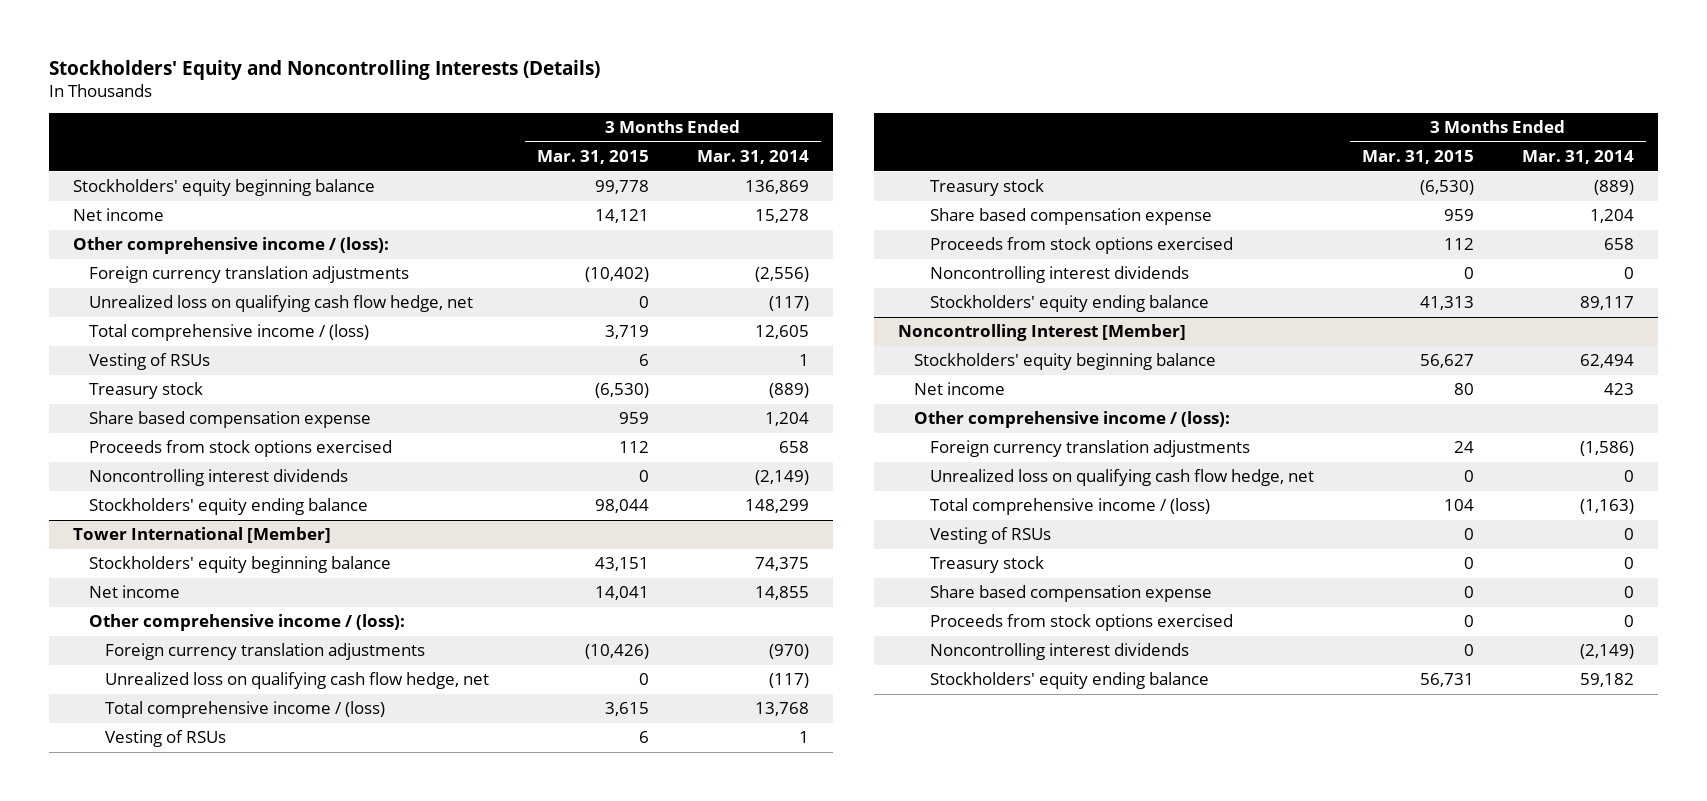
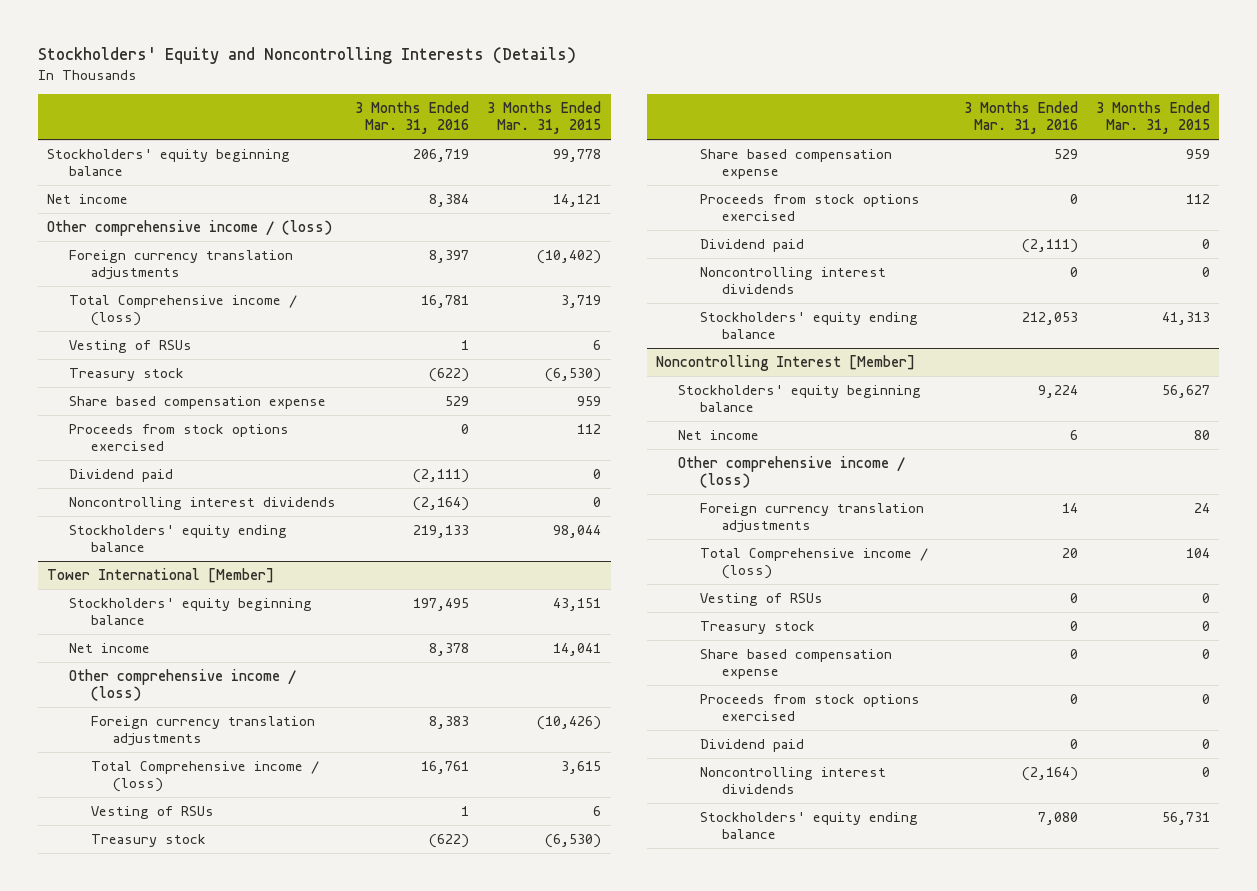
- | 3 Months Ended Mar. 31, 2015 | 3 Months Ended Mar. 31, 2014
+ | 3 Months Ended Mar. 31, 2016 | 3 Months Ended Mar. 31, 2015
- Other comprehensive income / (loss):
+ Other comprehensive income / (loss)
- Unrealized loss on qualifying cash flow hedge, net | 0 | (117)
- Total comprehensive income / (loss) | 3,719 | 12,605
+ Total Comprehensive income / (loss) | 16,781 | 3,719
+ Dividend paid | (2,111) | 0
@ Tower International [Member]
- Other comprehensive income / (loss):
+ Other comprehensive income / (loss)
- Unrealized loss on qualifying cash flow hedge, net | 0 | (117)
- Total comprehensive income / (loss) | 3,615 | 13,768
+ Total Comprehensive income / (loss) | 16,761 | 3,615
+ Dividend paid | (2,111) | 0
@ Noncontrolling Interest [Member]
- Other comprehensive income / (loss):
+ Other comprehensive income / (loss)
- Unrealized loss on qualifying cash flow hedge, net | 0 | 0
- Total comprehensive income / (loss) | 104 | (1,163)
+ Total Comprehensive income / (loss) | 20 | 104
+ Dividend paid | 0 | 0

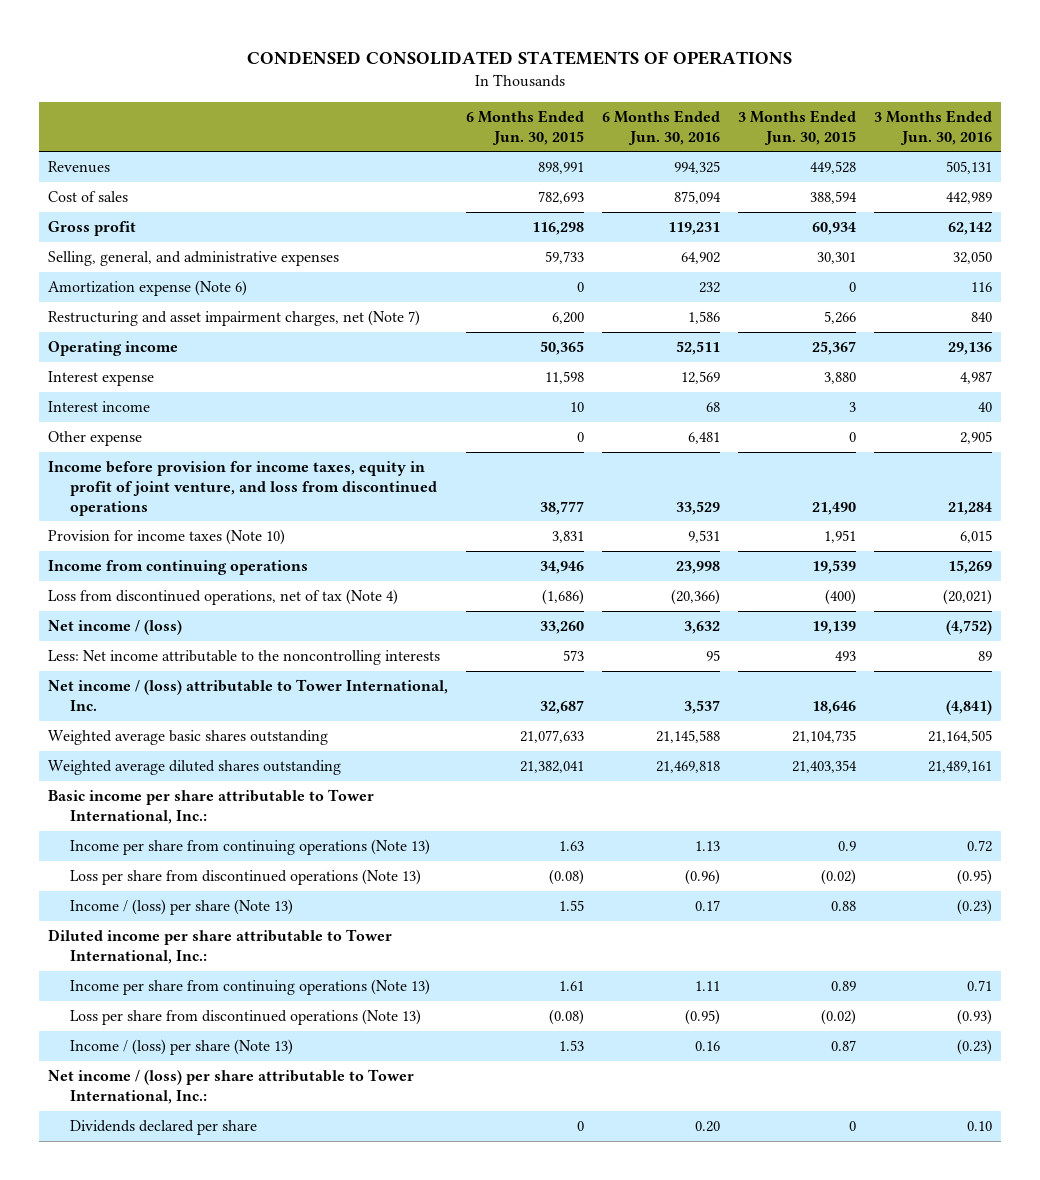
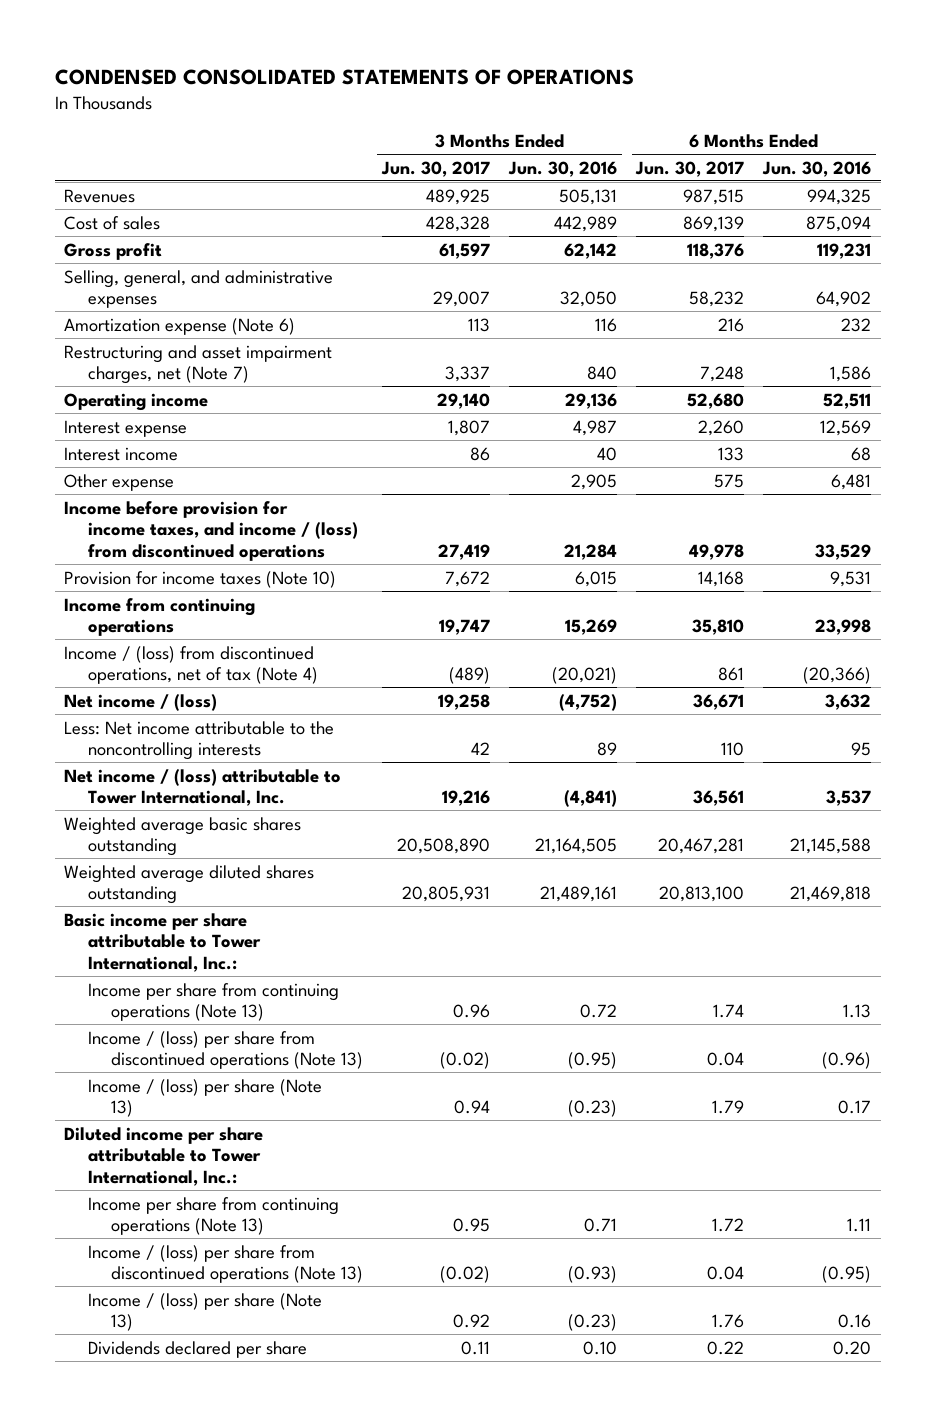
- | 6 Months Ended Jun. 30, 2015 | 6 Months Ended Jun. 30, 2016 | 3 Months Ended Jun. 30, 2015 | 3 Months Ended Jun. 30, 2016
+ | 3 Months Ended Jun. 30, 2017 | 3 Months Ended Jun. 30, 2016 | 6 Months Ended Jun. 30, 2017 | 6 Months Ended Jun. 30, 2016
- Income before provision for income taxes, equity in profit of joint venture, and loss from discontinued operations | 38,777 | 33,529 | 21,490 | 21,284
+ Income before provision for income taxes, and income / (loss) from discontinued operations | 27,419 | 21,284 | 49,978 | 33,529
- Loss from discontinued operations, net of tax (Note 4) | (1,686) | (20,366) | (400) | (20,021)
+ Income / (loss) from discontinued operations, net of tax (Note 4) | (489) | (20,021) | 861 | (20,366)
- Loss per share from discontinued operations (Note 13) | (0.08) | (0.96) | (0.02) | (0.95)
+ Income / (loss) per share from discontinued operations (Note 13) | (0.02) | (0.95) | 0.04 | (0.96)
- Loss per share from discontinued operations (Note 13) | (0.08) | (0.95) | (0.02) | (0.93)
+ Income / (loss) per share from discontinued operations (Note 13) | (0.02) | (0.93) | 0.04 | (0.95)
- Net income / (loss) per share attributable to Tower International, Inc.:

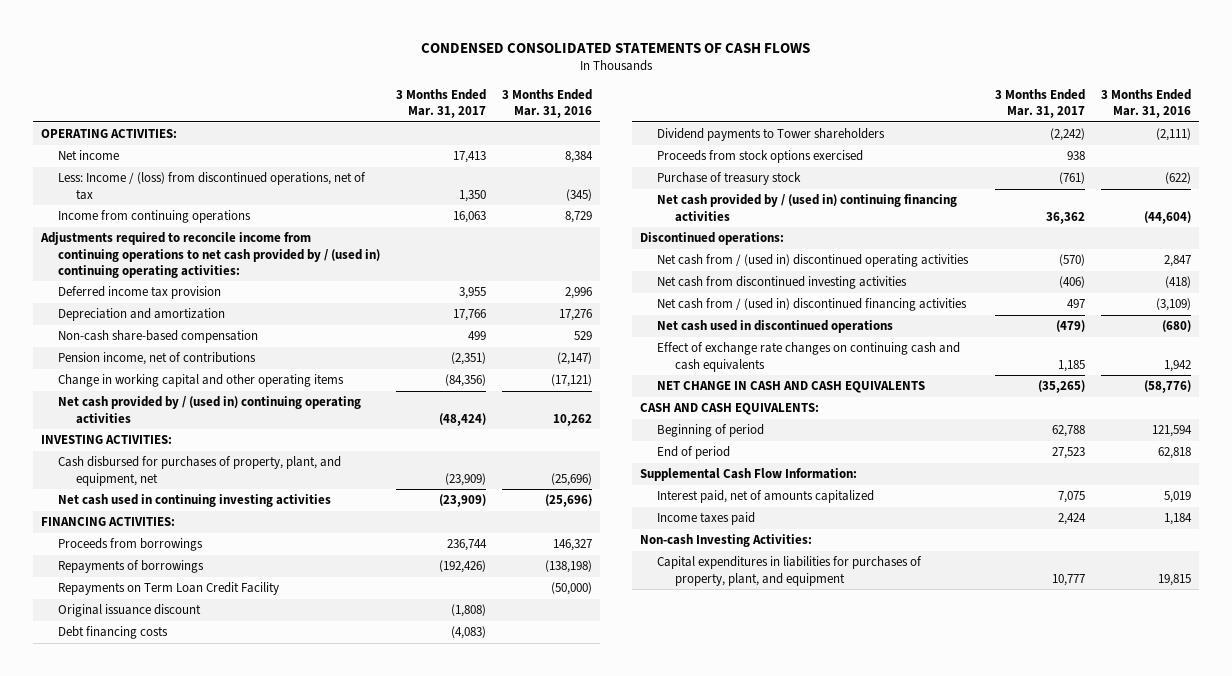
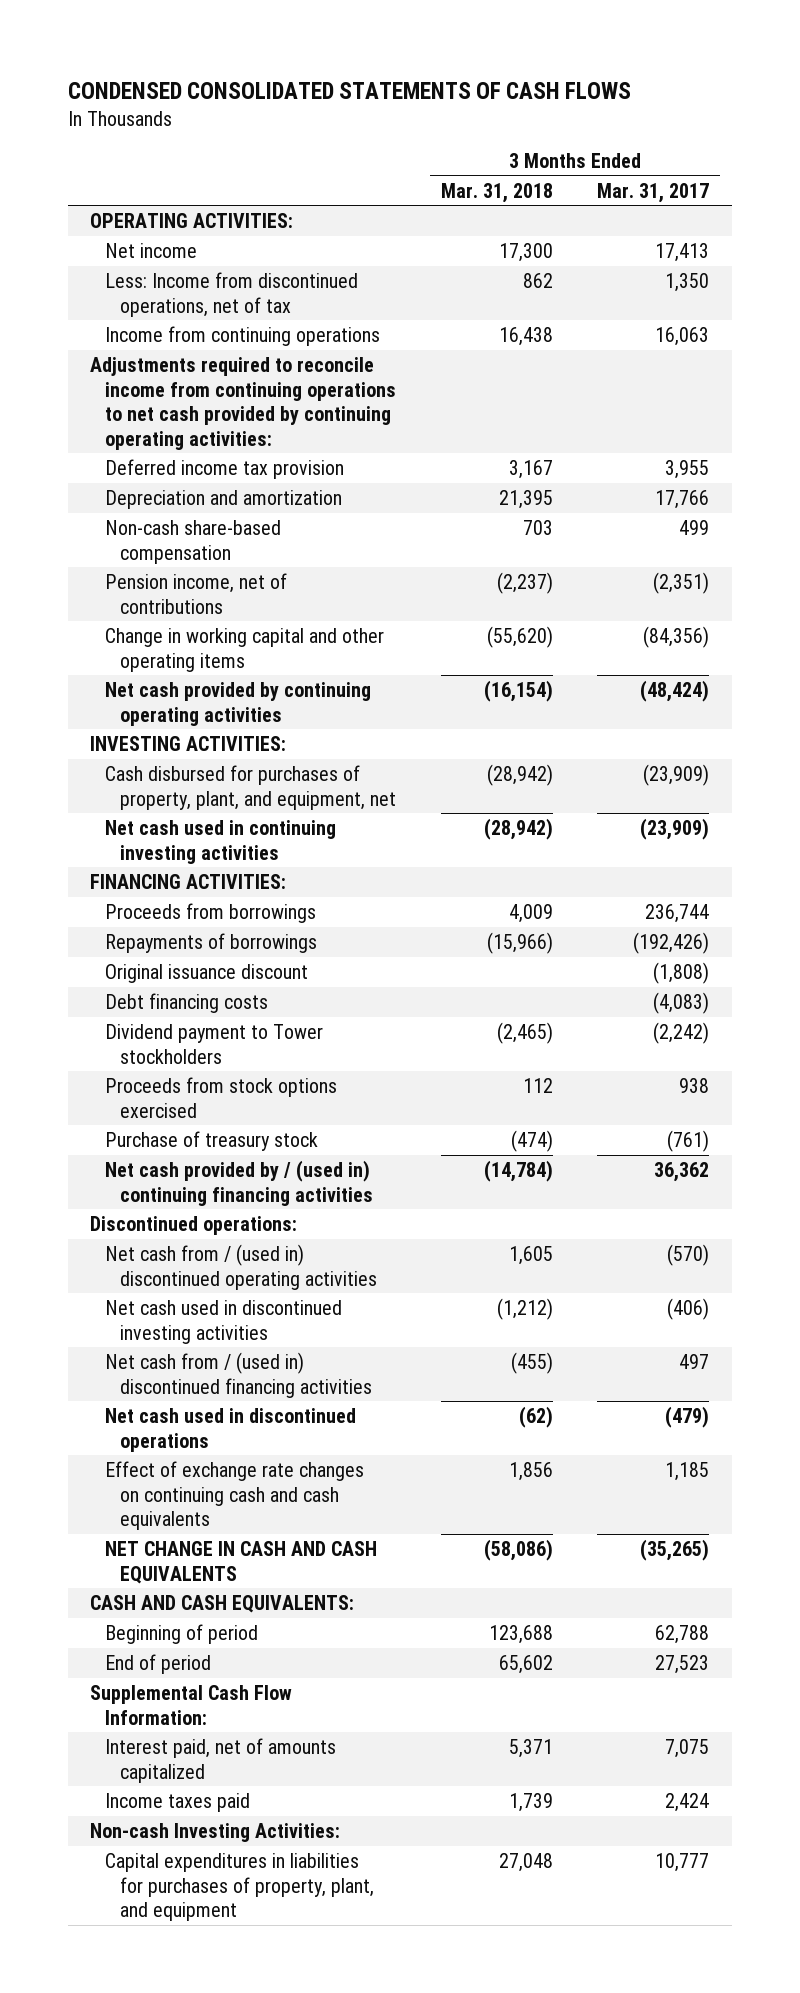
- | 3 Months Ended Mar. 31, 2017 | 3 Months Ended Mar. 31, 2016
+ | 3 Months Ended Mar. 31, 2018 | 3 Months Ended Mar. 31, 2017
- Less: Income / (loss) from discontinued operations, net of tax | 1,350 | (345)
+ Less: Income from discontinued operations, net of tax | 862 | 1,350
- Adjustments required to reconcile income from continuing operations to net cash provided by / (used in) continuing operating activities:
+ Adjustments required to reconcile income from continuing operations to net cash provided by continuing operating activities:
- Net cash provided by / (used in) continuing operating activities | (48,424) | 10,262
+ Net cash provided by continuing operating activities | (16,154) | (48,424)
- Repayments on Term Loan Credit Facility | | (50,000)
- Dividend payments to Tower shareholders | (2,242) | (2,111)
+ Dividend payment to Tower stockholders | (2,465) | (2,242)
- Net cash from discontinued investing activities | (406) | (418)
+ Net cash used in discontinued investing activities | (1,212) | (406)

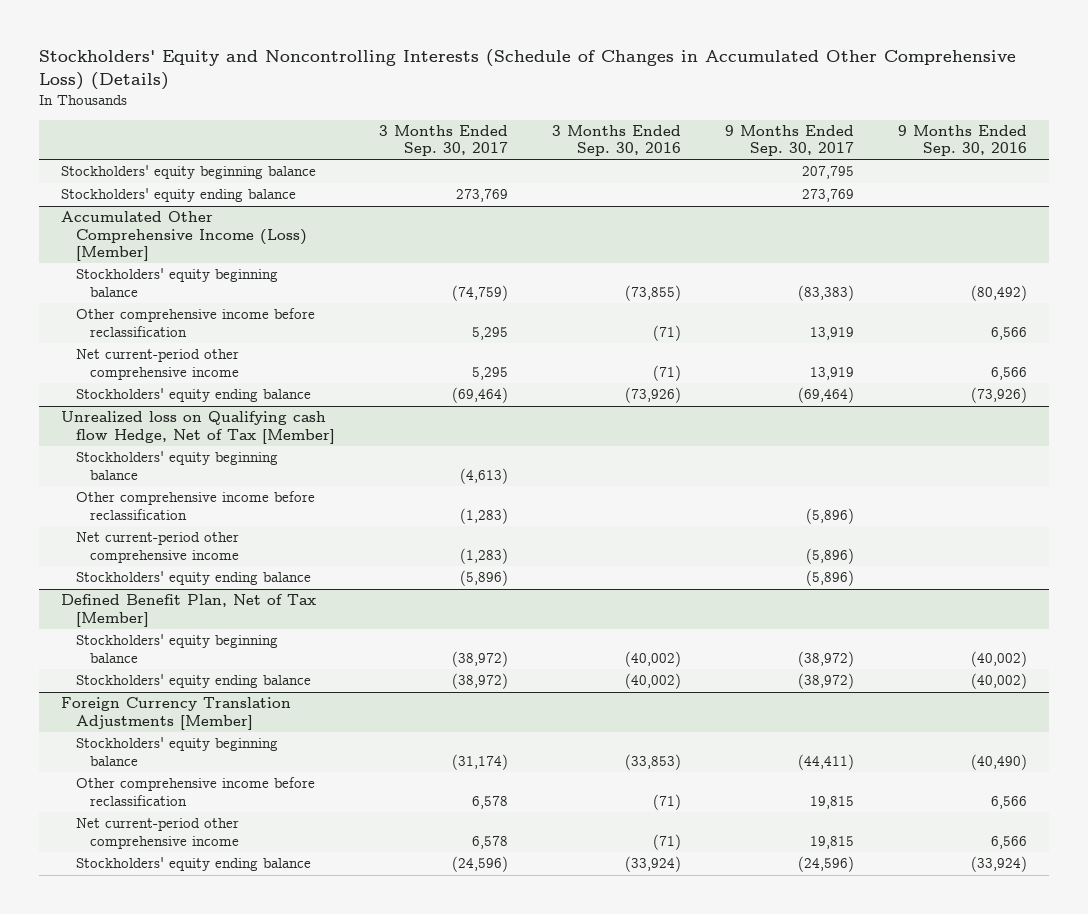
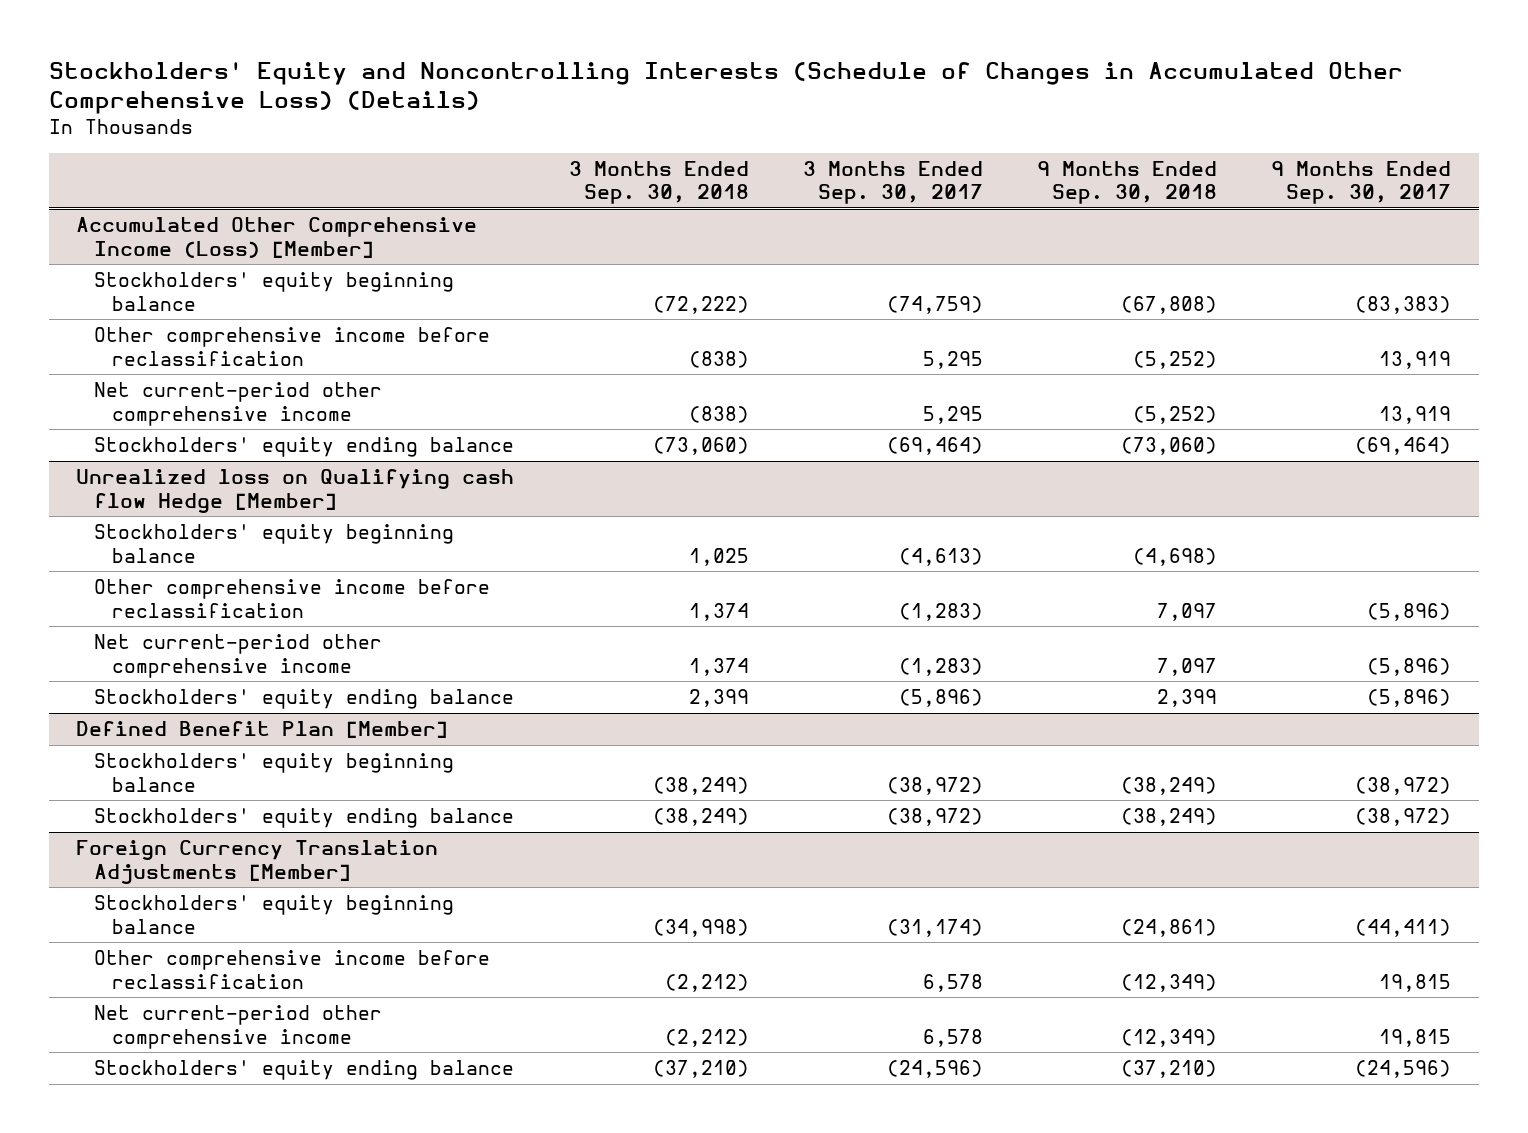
- | 3 Months Ended Sep. 30, 2017 | 3 Months Ended Sep. 30, 2016 | 9 Months Ended Sep. 30, 2017 | 9 Months Ended Sep. 30, 2016
+ | 3 Months Ended Sep. 30, 2018 | 3 Months Ended Sep. 30, 2017 | 9 Months Ended Sep. 30, 2018 | 9 Months Ended Sep. 30, 2017
- Stockholders' equity beginning balance | | | 207,795 |
- Stockholders' equity ending balance | 273,769 | | 273,769 |
- Unrealized loss on Qualifying cash flow Hedge, Net of Tax [Member]
+ Unrealized loss on Qualifying cash flow Hedge [Member]
- Defined Benefit Plan, Net of Tax [Member]
+ Defined Benefit Plan [Member]

